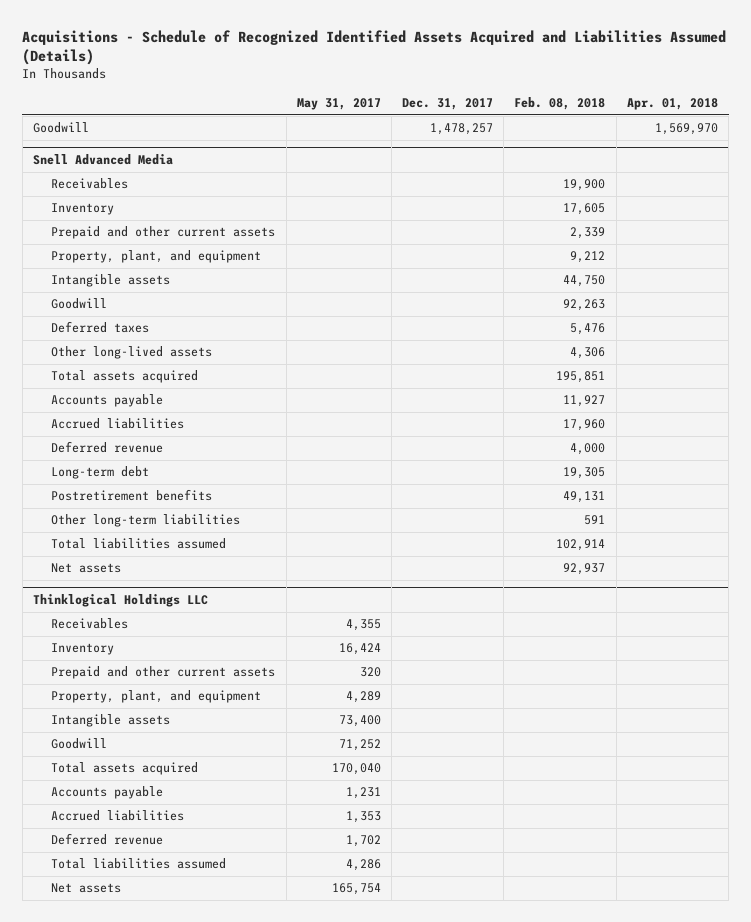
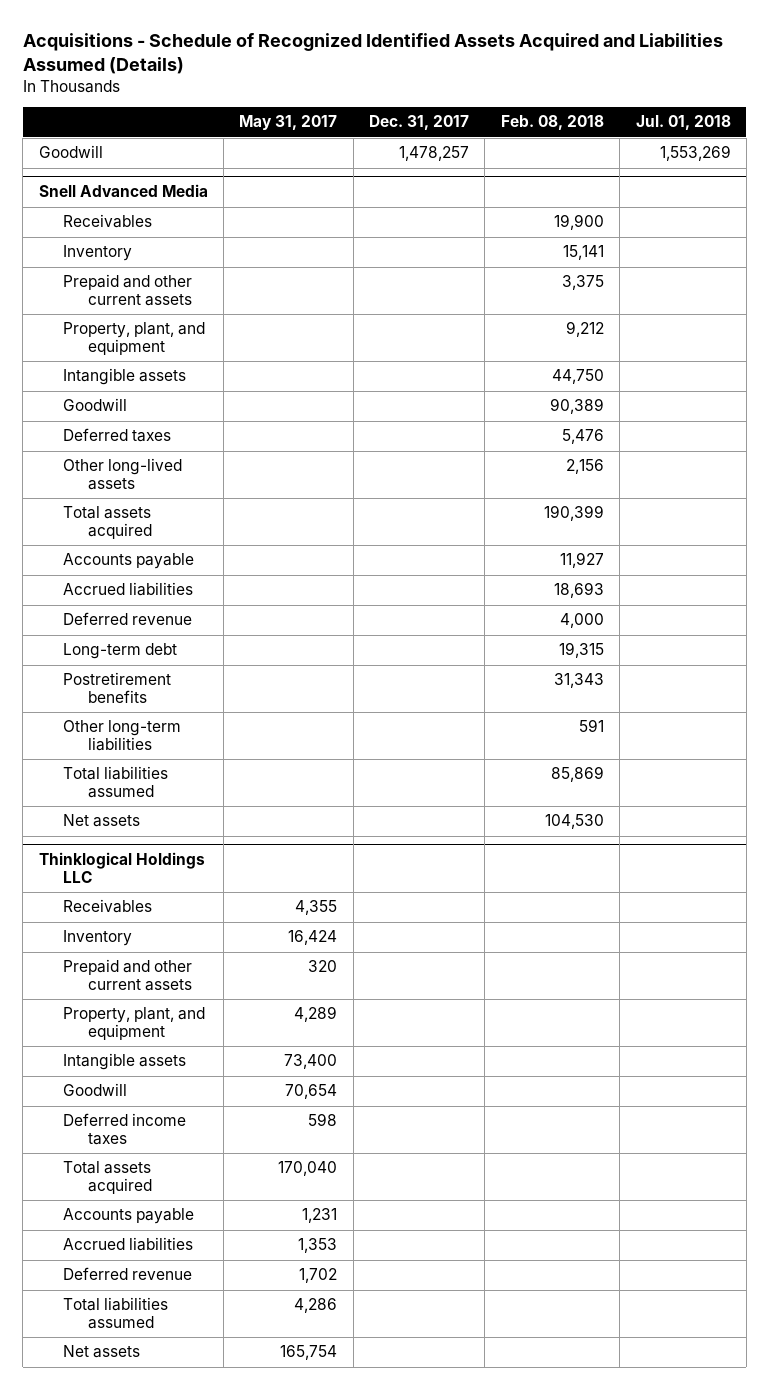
- | May 31, 2017 | Dec. 31, 2017 | Feb. 08, 2018 | Apr. 01, 2018
+ | May 31, 2017 | Dec. 31, 2017 | Feb. 08, 2018 | Jul. 01, 2018
@ Snell Advanced Media
- Inventory | | | 17,605 |
- Prepaid and other current assets | | | 2,339 |
+ Inventory | | | 15,141 |
+ Prepaid and other current assets | | | 3,375 |
- Goodwill | | | 92,263 |
+ Goodwill | | | 90,389 |
- Other long-lived assets | | | 4,306 |
- Total assets acquired | | | 195,851 |
+ Other long-lived assets | | | 2,156 |
+ Total assets acquired | | | 190,399 |
- Accrued liabilities | | | 17,960 |
+ Accrued liabilities | | | 18,693 |
- Long-term debt | | | 19,305 |
- Postretirement benefits | | | 49,131 |
+ Long-term debt | | | 19,315 |
+ Postretirement benefits | | | 31,343 |
- Total liabilities assumed | | | 102,914 |
- Net assets | | | 92,937 |
+ Total liabilities assumed | | | 85,869 |
+ Net assets | | | 104,530 |
@ Thinklogical Holdings LLC
- Goodwill | 71,252 | | |
+ Goodwill | 70,654 | | |
+ Deferred income taxes | 598 | | |

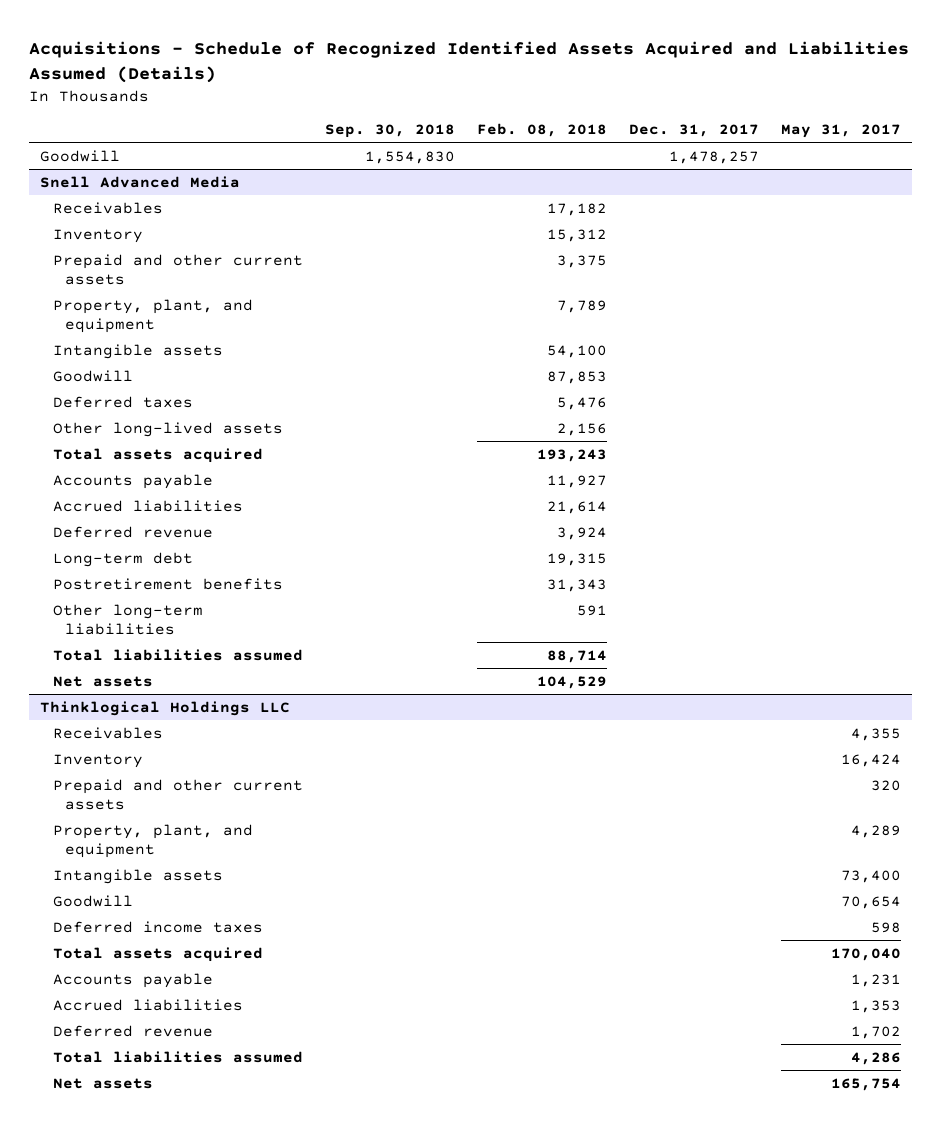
- | May 31, 2017 | Dec. 31, 2017 | Feb. 08, 2018 | Jul. 01, 2018
+ | Sep. 30, 2018 | Feb. 08, 2018 | Dec. 31, 2017 | May 31, 2017
@ Snell Advanced Media
- Receivables | | | 19,900 |
- Inventory | | | 15,141 |
+ Receivables | | 17,182 | |
+ Inventory | | 15,312 | |
- Property, plant, and equipment | | | 9,212 |
- Intangible assets | | | 44,750 |
- Goodwill | | | 90,389 |
+ Property, plant, and equipment | | 7,789 | |
+ Intangible assets | | 54,100 | |
+ Goodwill | | 87,853 | |
- Total assets acquired | | | 190,399 |
+ Total assets acquired | | 193,243 | |
- Accrued liabilities | | | 18,693 |
- Deferred revenue | | | 4,000 |
+ Accrued liabilities | | 21,614 | |
+ Deferred revenue | | 3,924 | |
- Total liabilities assumed | | | 85,869 |
- Net assets | | | 104,530 |
+ Total liabilities assumed | | 88,714 | |
+ Net assets | | 104,529 | |

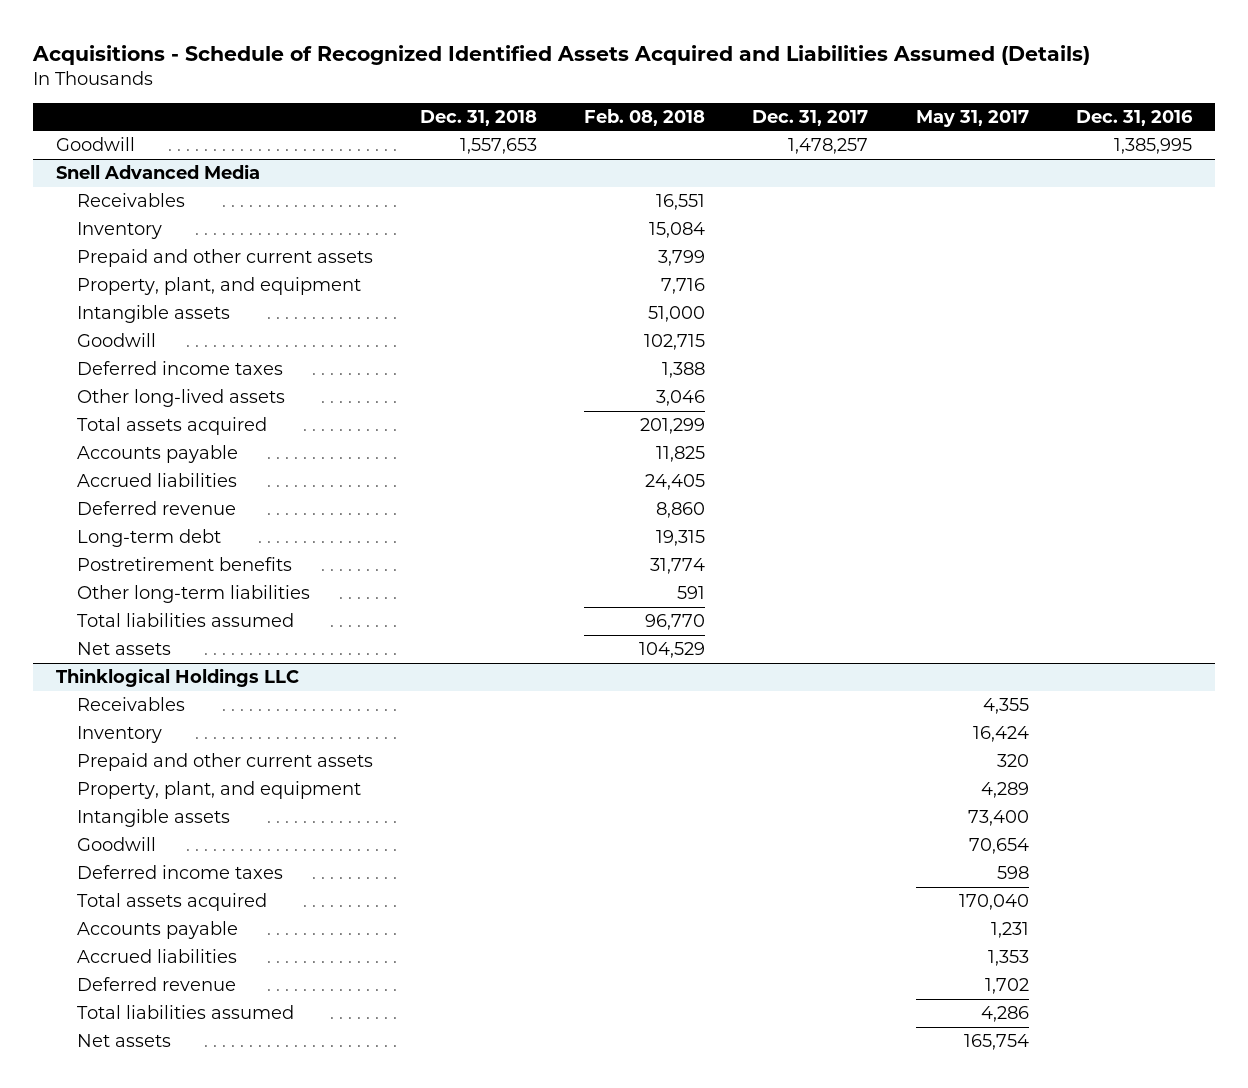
- | Sep. 30, 2018 | Feb. 08, 2018 | Dec. 31, 2017 | May 31, 2017
+ | Dec. 31, 2018 | Feb. 08, 2018 | Dec. 31, 2017 | May 31, 2017 | Dec. 31, 2016
@ Snell Advanced Media
- Receivables | | 17,182 | |
- Inventory | | 15,312 | |
- Prepaid and other current assets | | 3,375 | |
- Property, plant, and equipment | | 7,789 | |
- Intangible assets | | 54,100 | |
- Goodwill | | 87,853 | |
- Deferred taxes | | 5,476 | |
- Other long-lived assets | | 2,156 | |
- Total assets acquired | | 193,243 | |
- Accounts payable | | 11,927 | |
- Accrued liabilities | | 21,614 | |
- Deferred revenue | | 3,924 | |
+ Receivables | | 16,551 | | |
+ Inventory | | 15,084 | | |
+ Prepaid and other current assets | | 3,799 | | |
+ Property, plant, and equipment | | 7,716 | | |
+ Intangible assets | | 51,000 | | |
+ Goodwill | | 102,715 | | |
+ Deferred income taxes | | 1,388 | | |
+ Other long-lived assets | | 3,046 | | |
+ Total assets acquired | | 201,299 | | |
+ Accounts payable | | 11,825 | | |
+ Accrued liabilities | | 24,405 | | |
+ Deferred revenue | | 8,860 | | |
- Postretirement benefits | | 31,343 | |
+ Postretirement benefits | | 31,774 | | |
- Total liabilities assumed | | 88,714 | |
+ Total liabilities assumed | | 96,770 | | |

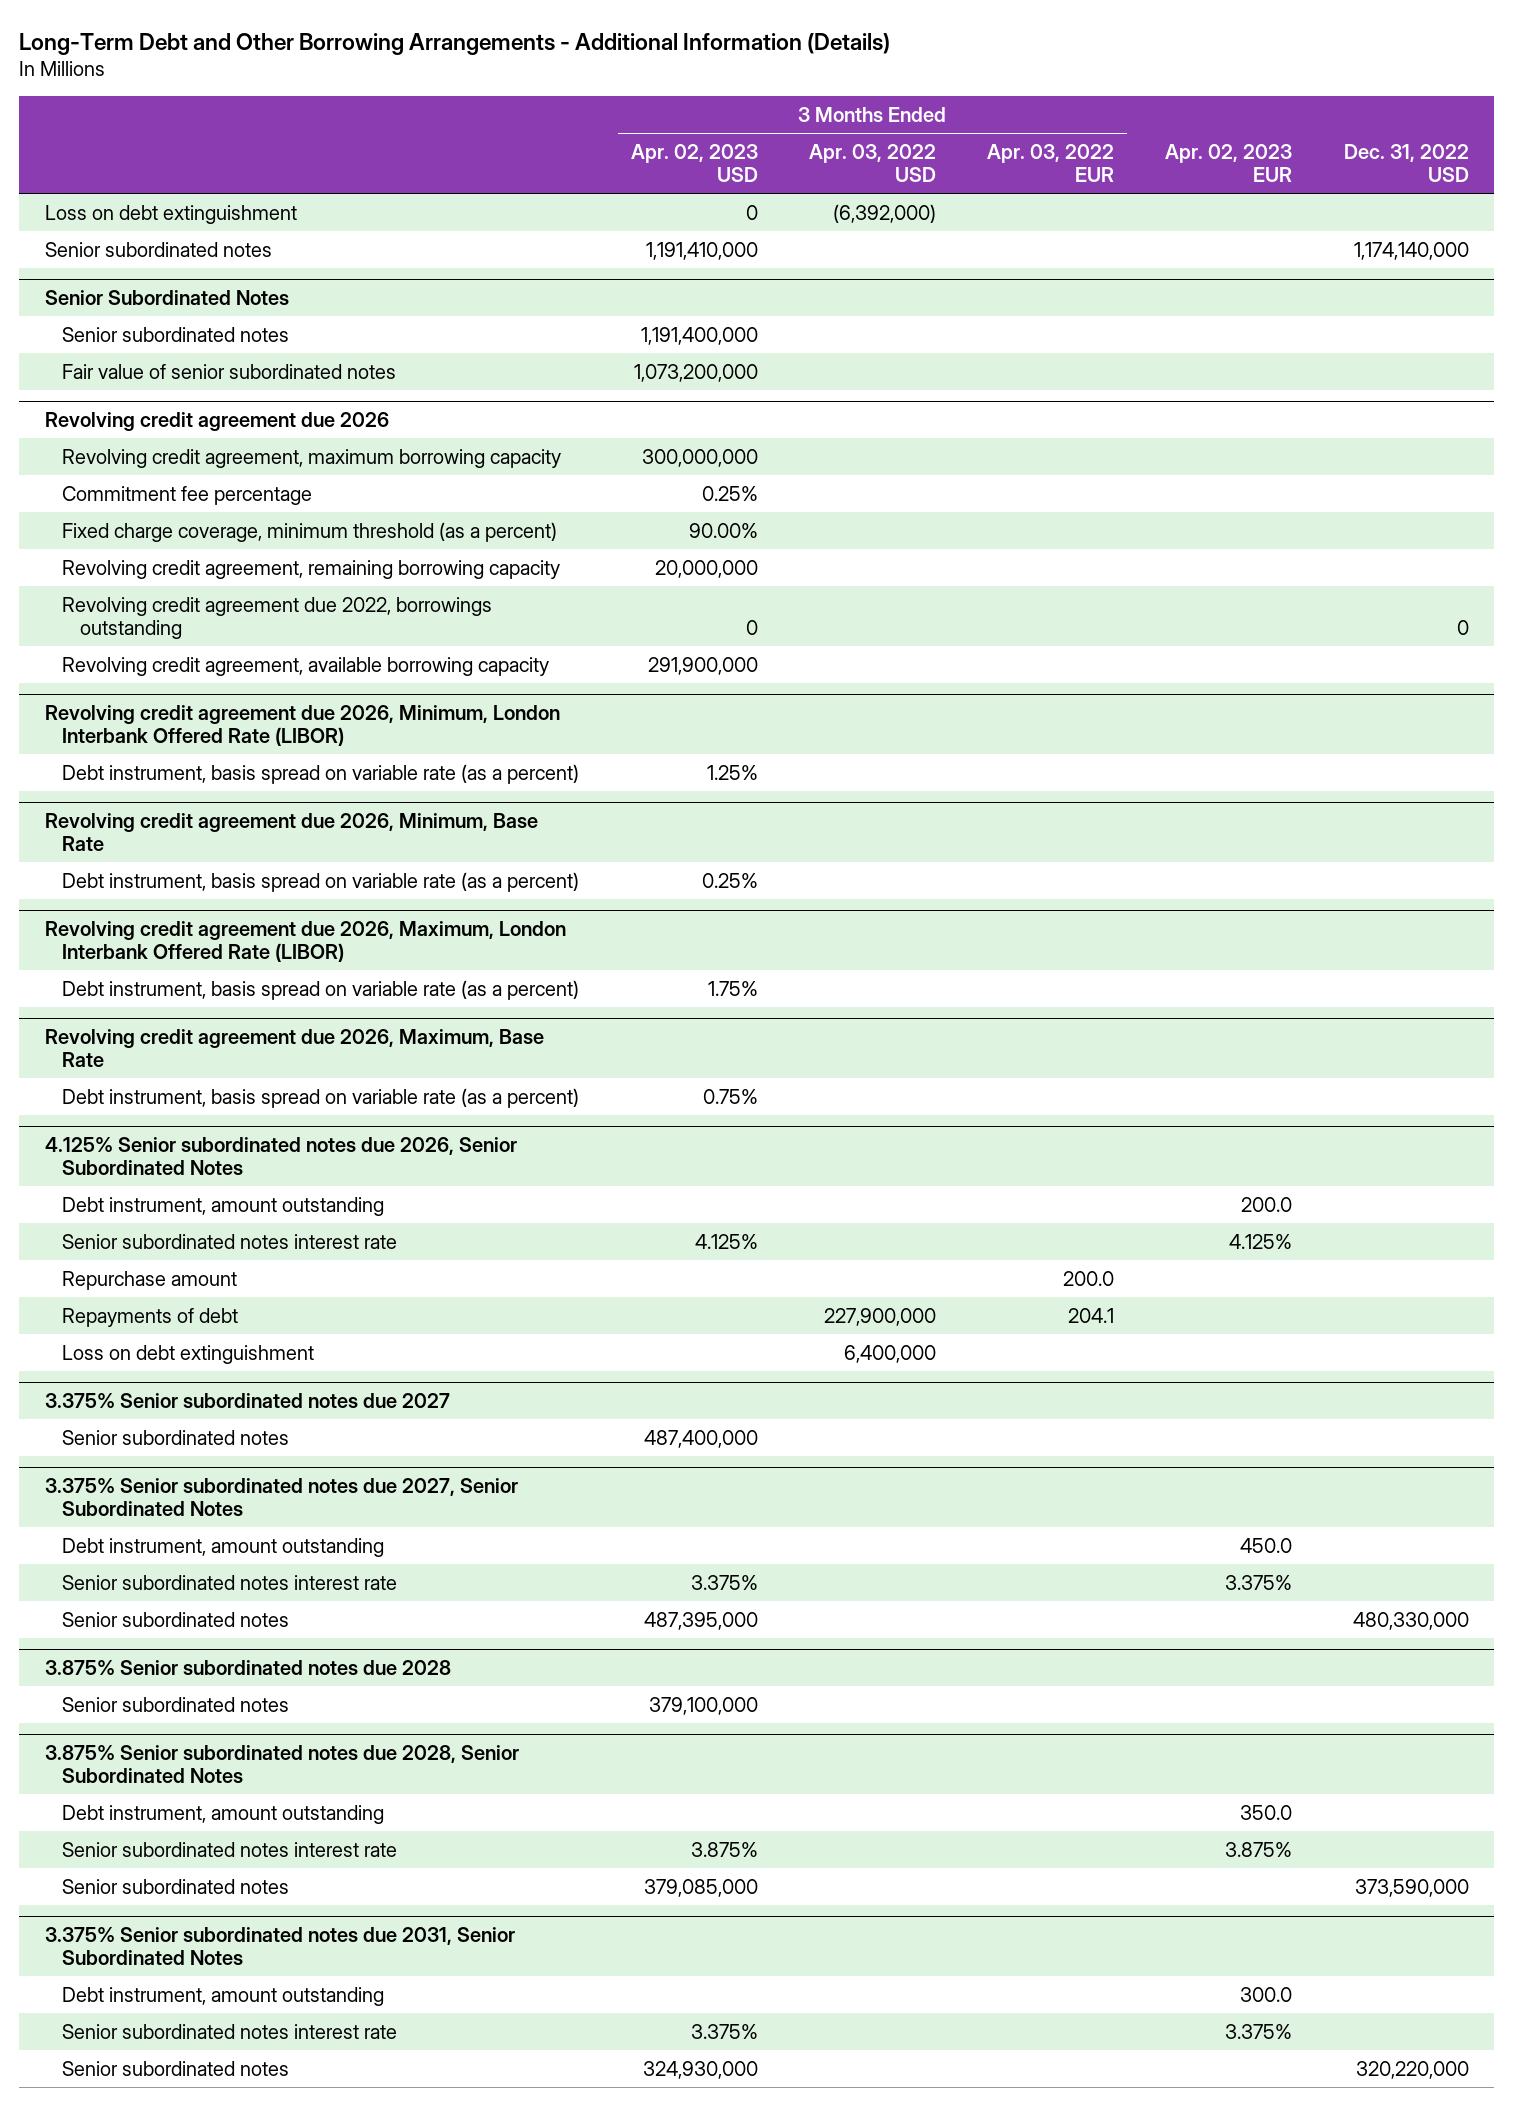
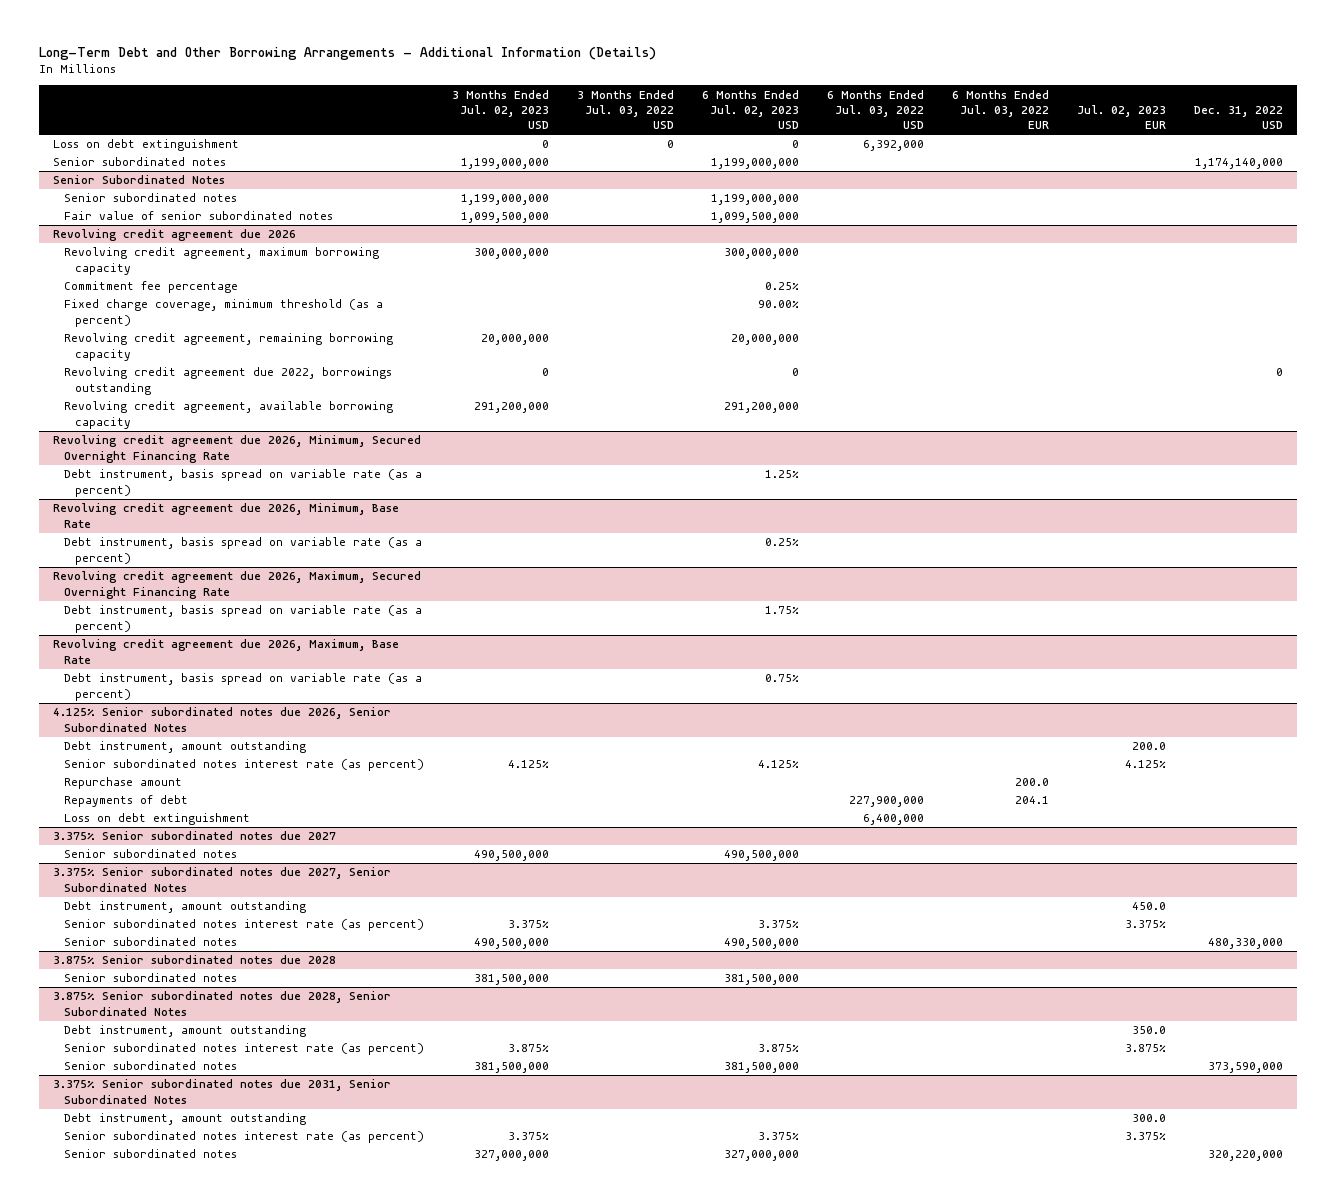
- | 3 Months Ended Apr. 02, 2023 USD | 3 Months Ended Apr. 03, 2022 USD | 3 Months Ended Apr. 03, 2022 EUR | Apr. 02, 2023 EUR | Dec. 31, 2022 USD
+ | 3 Months Ended Jul. 02, 2023 USD | 3 Months Ended Jul. 03, 2022 USD | 6 Months Ended Jul. 02, 2023 USD | 6 Months Ended Jul. 03, 2022 USD | 6 Months Ended Jul. 03, 2022 EUR | Jul. 02, 2023 EUR | Dec. 31, 2022 USD
- Revolving credit agreement due 2026, Minimum, London Interbank Offered Rate (LIBOR)
+ Revolving credit agreement due 2026, Minimum, Secured Overnight Financing Rate
- Revolving credit agreement due 2026, Maximum, London Interbank Offered Rate (LIBOR)
+ Revolving credit agreement due 2026, Maximum, Secured Overnight Financing Rate
@ 4.125% Senior subordinated notes due 2026, Senior Subordinated Notes
- Senior subordinated notes interest rate | 4.125% | | | 4.125% |
+ Senior subordinated notes interest rate (as percent) | 4.125% | | 4.125% | | | 4.125% |
@ 3.375% Senior subordinated notes due 2027, Senior Subordinated Notes
- Senior subordinated notes interest rate | 3.375% | | | 3.375% |
+ Senior subordinated notes interest rate (as percent) | 3.375% | | 3.375% | | | 3.375% |
@ 3.875% Senior subordinated notes due 2028, Senior Subordinated Notes
- Senior subordinated notes interest rate | 3.875% | | | 3.875% |
+ Senior subordinated notes interest rate (as percent) | 3.875% | | 3.875% | | | 3.875% |
@ 3.375% Senior subordinated notes due 2031, Senior Subordinated Notes
- Senior subordinated notes interest rate | 3.375% | | | 3.375% |
+ Senior subordinated notes interest rate (as percent) | 3.375% | | 3.375% | | | 3.375% |

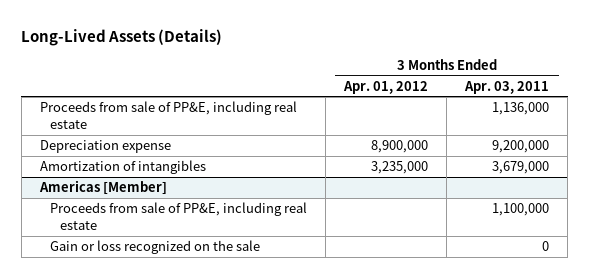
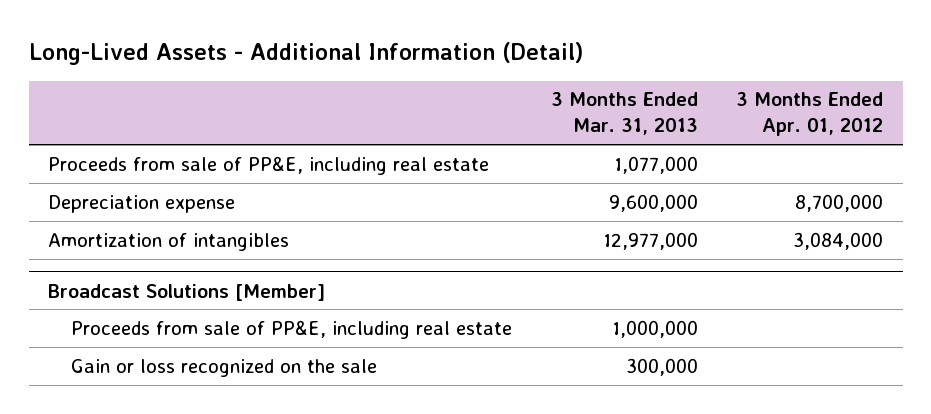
- Long-Lived Assets (Details)
+ Long-Lived Assets - Additional Information (Detail)
- | 3 Months Ended Apr. 01, 2012 | 3 Months Ended Apr. 03, 2011
+ | 3 Months Ended Mar. 31, 2013 | 3 Months Ended Apr. 01, 2012
- Depreciation expense | 8,900,000 | 9,200,000
- Amortization of intangibles | 3,235,000 | 3,679,000
- Americas [Member]
- Proceeds from sale of PP&E, including real estate | | 1,100,000
- Gain or loss recognized on the sale | | 0
+ Depreciation expense | 9,600,000 | 8,700,000
+ Amortization of intangibles | 12,977,000 | 3,084,000
+ Broadcast Solutions [Member]
+ Proceeds from sale of PP&E, including real estate | 1,000,000 |
+ Gain or loss recognized on the sale | 300,000 |

